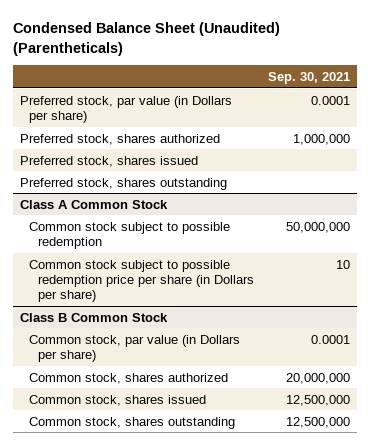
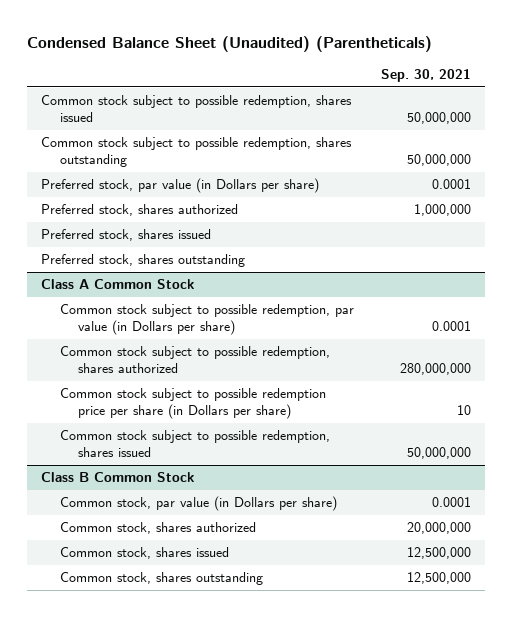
+ Common stock subject to possible redemption, shares issued | 50,000,000
+ Common stock subject to possible redemption, shares outstanding | 50,000,000
@ Class A Common Stock
- Common stock subject to possible redemption | 50,000,000
+ Common stock subject to possible redemption, par value (in Dollars per share) | 0.0001
+ Common stock subject to possible redemption, shares authorized | 280,000,000
+ Common stock subject to possible redemption, shares issued | 50,000,000

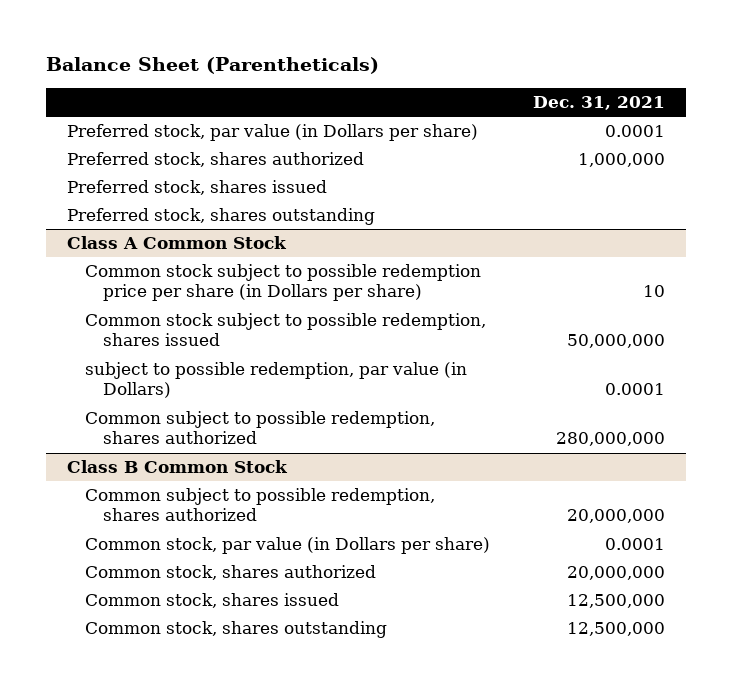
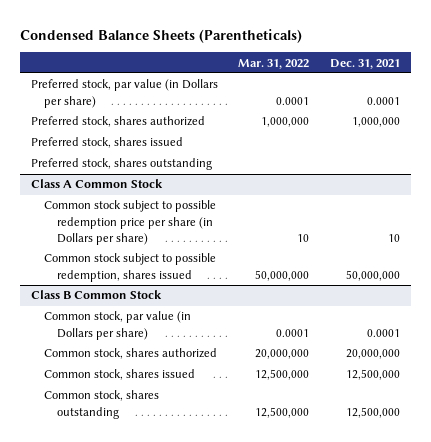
- Balance Sheet (Parentheticals)
+ Condensed Balance Sheets (Parentheticals)
- | Dec. 31, 2021
+ | Mar. 31, 2022 | Dec. 31, 2021
@ Class A Common Stock
- subject to possible redemption, par value (in Dollars) | 0.0001
- Common subject to possible redemption, shares authorized | 280,000,000
@ Class B Common Stock
- Common subject to possible redemption, shares authorized | 20,000,000

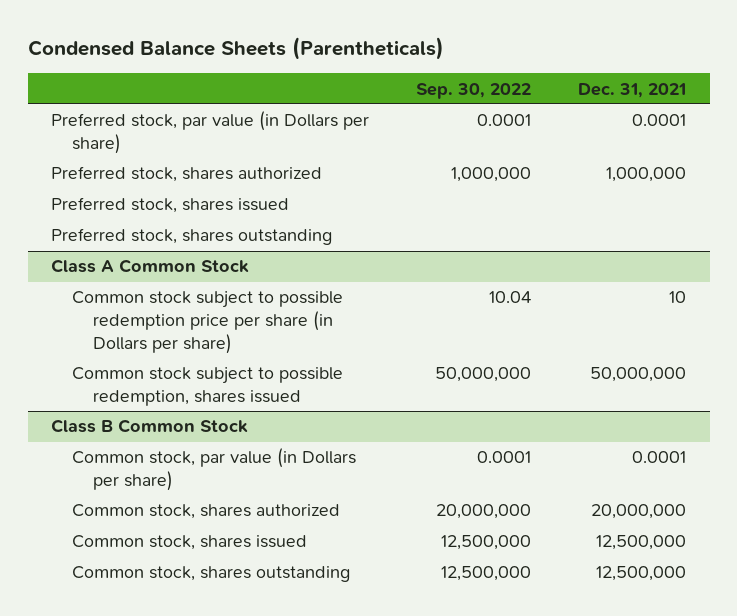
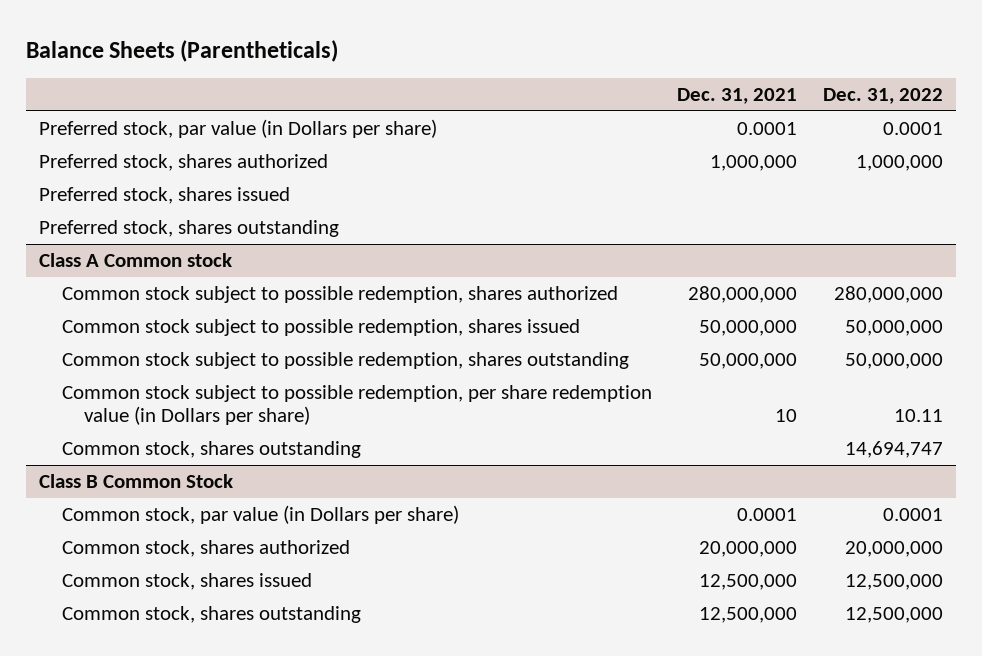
- Condensed Balance Sheets (Parentheticals)
+ Balance Sheets (Parentheticals)
- | Sep. 30, 2022 | Dec. 31, 2021
+ | Dec. 31, 2021 | Dec. 31, 2022
- Class A Common Stock
- Common stock subject to possible redemption price per share (in Dollars per share) | 10.04 | 10
+ Class A Common stock
+ Common stock subject to possible redemption, shares authorized | 280,000,000 | 280,000,000
+ Common stock subject to possible redemption, shares outstanding | 50,000,000 | 50,000,000
+ Common stock subject to possible redemption, per share redemption value (in Dollars per share) | 10 | 10.11
+ Common stock, shares outstanding | | 14,694,747

